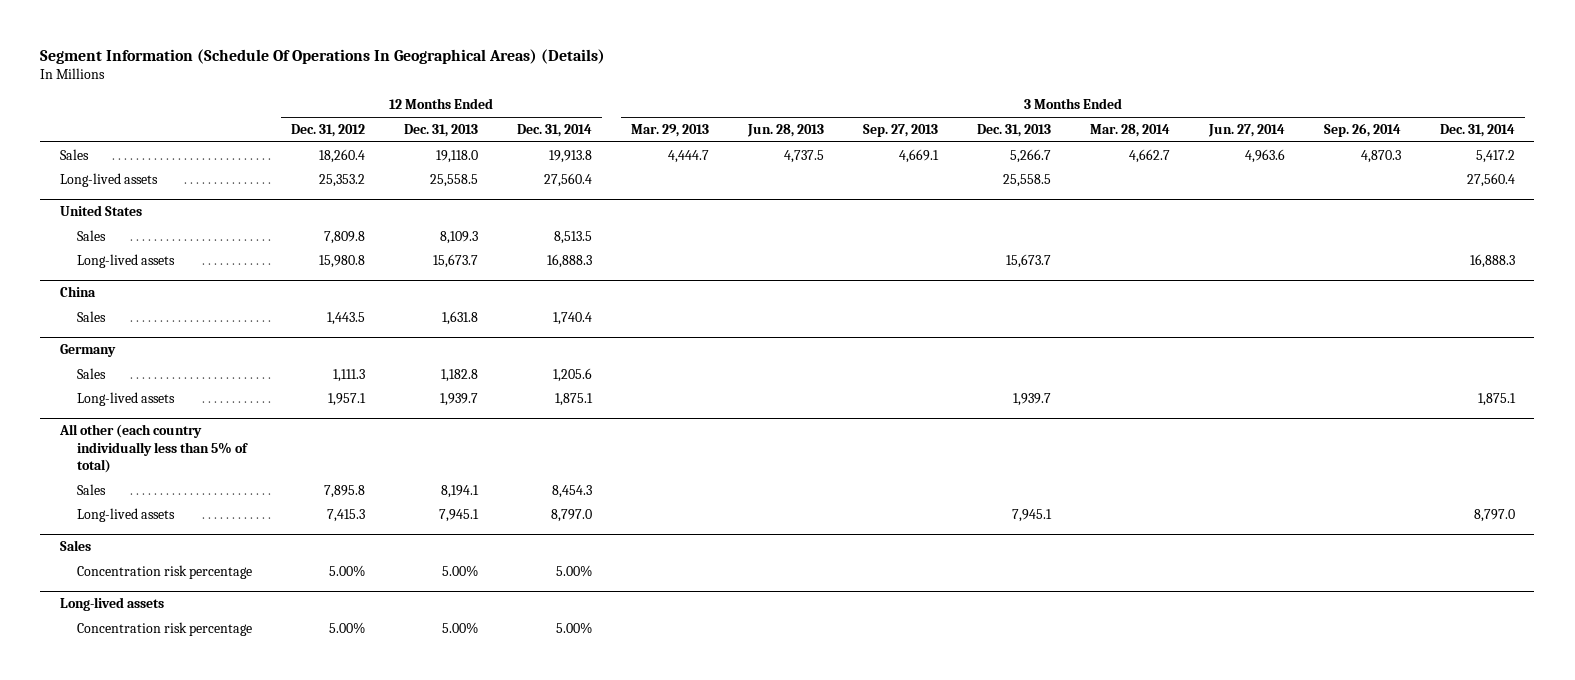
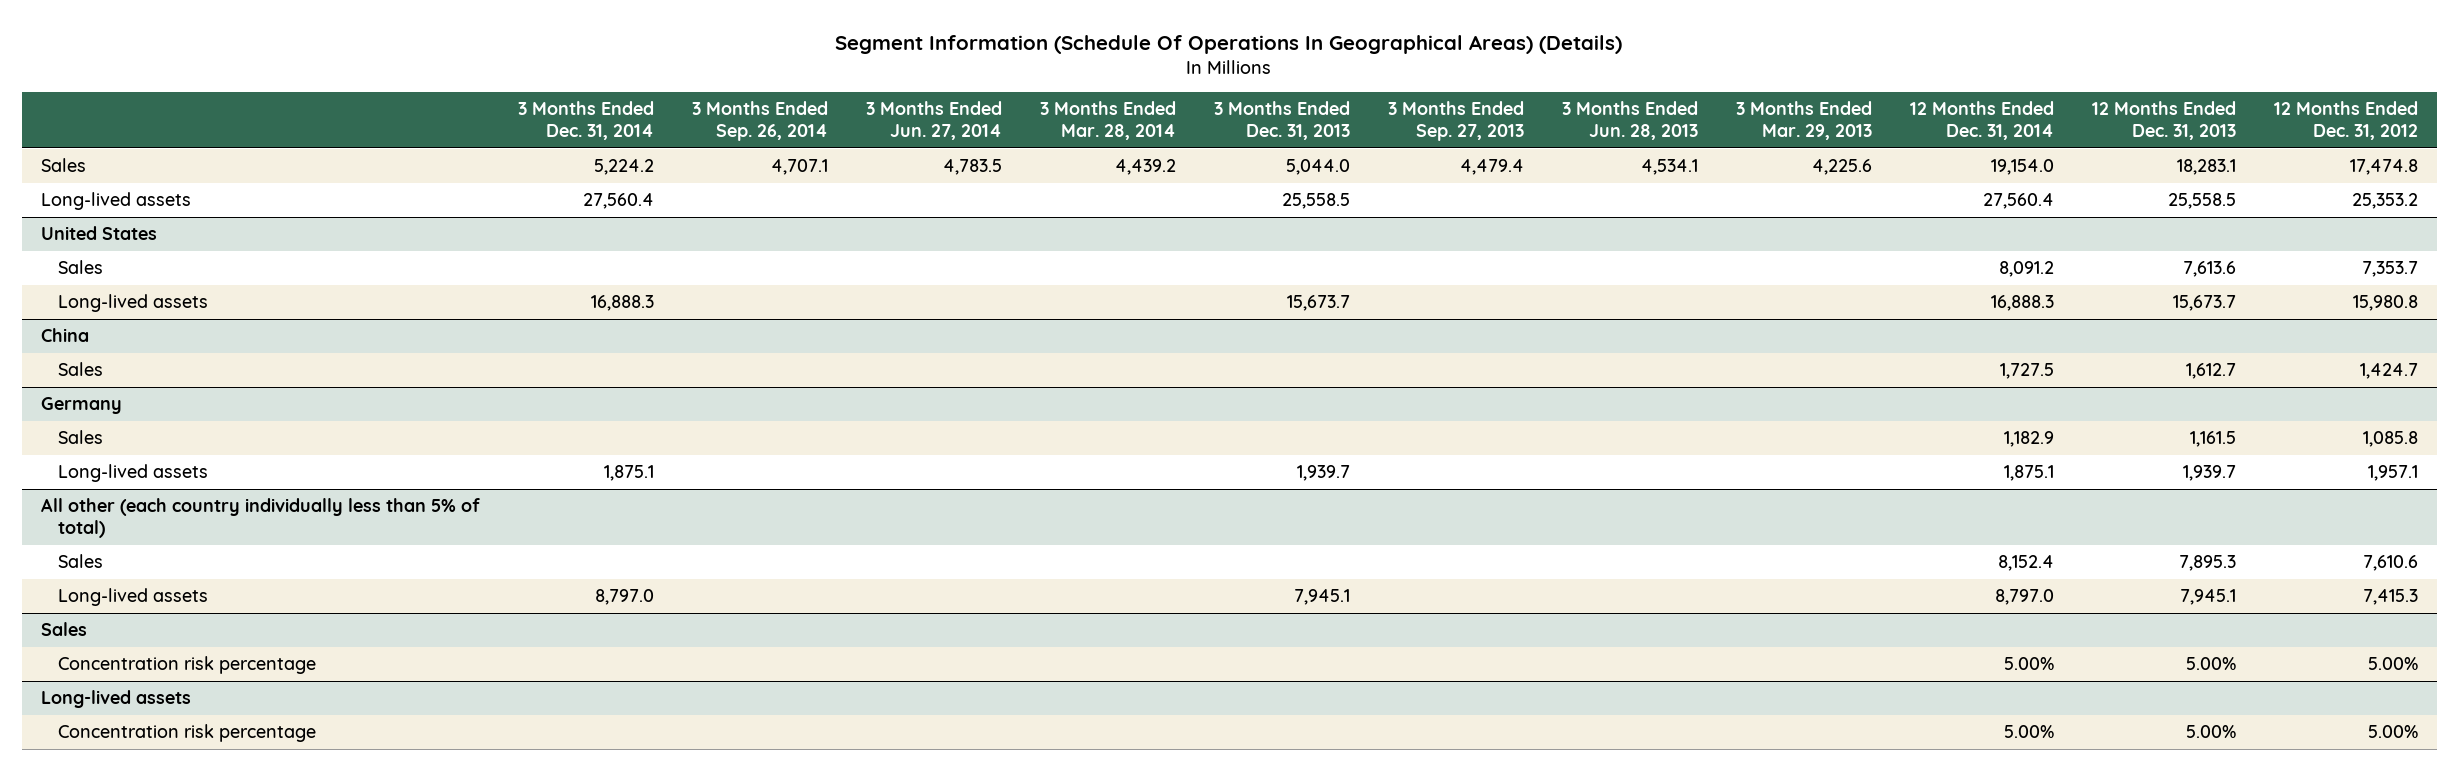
- | 12 Months Ended Dec. 31, 2012 | 12 Months Ended Dec. 31, 2013 | 12 Months Ended Dec. 31, 2014 | 3 Months Ended Mar. 29, 2013 | 3 Months Ended Jun. 28, 2013 | 3 Months Ended Sep. 27, 2013 | 3 Months Ended Dec. 31, 2013 | 3 Months Ended Mar. 28, 2014 | 3 Months Ended Jun. 27, 2014 | 3 Months Ended Sep. 26, 2014 | 3 Months Ended Dec. 31, 2014
+ | 3 Months Ended Dec. 31, 2014 | 3 Months Ended Sep. 26, 2014 | 3 Months Ended Jun. 27, 2014 | 3 Months Ended Mar. 28, 2014 | 3 Months Ended Dec. 31, 2013 | 3 Months Ended Sep. 27, 2013 | 3 Months Ended Jun. 28, 2013 | 3 Months Ended Mar. 29, 2013 | 12 Months Ended Dec. 31, 2014 | 12 Months Ended Dec. 31, 2013 | 12 Months Ended Dec. 31, 2012
- Sales | 18,260.4 | 19,118.0 | 19,913.8 | 4,444.7 | 4,737.5 | 4,669.1 | 5,266.7 | 4,662.7 | 4,963.6 | 4,870.3 | 5,417.2
+ Sales | 5,224.2 | 4,707.1 | 4,783.5 | 4,439.2 | 5,044.0 | 4,479.4 | 4,534.1 | 4,225.6 | 19,154.0 | 18,283.1 | 17,474.8
@ United States
- Sales | 7,809.8 | 8,109.3 | 8,513.5 | | | | | | | |
+ Sales | | | | | | | | | 8,091.2 | 7,613.6 | 7,353.7
@ China
- Sales | 1,443.5 | 1,631.8 | 1,740.4 | | | | | | | |
+ Sales | | | | | | | | | 1,727.5 | 1,612.7 | 1,424.7
@ Germany
- Sales | 1,111.3 | 1,182.8 | 1,205.6 | | | | | | | |
+ Sales | | | | | | | | | 1,182.9 | 1,161.5 | 1,085.8
@ All other (each country individually less than 5% of total)
- Sales | 7,895.8 | 8,194.1 | 8,454.3 | | | | | | | |
+ Sales | | | | | | | | | 8,152.4 | 7,895.3 | 7,610.6

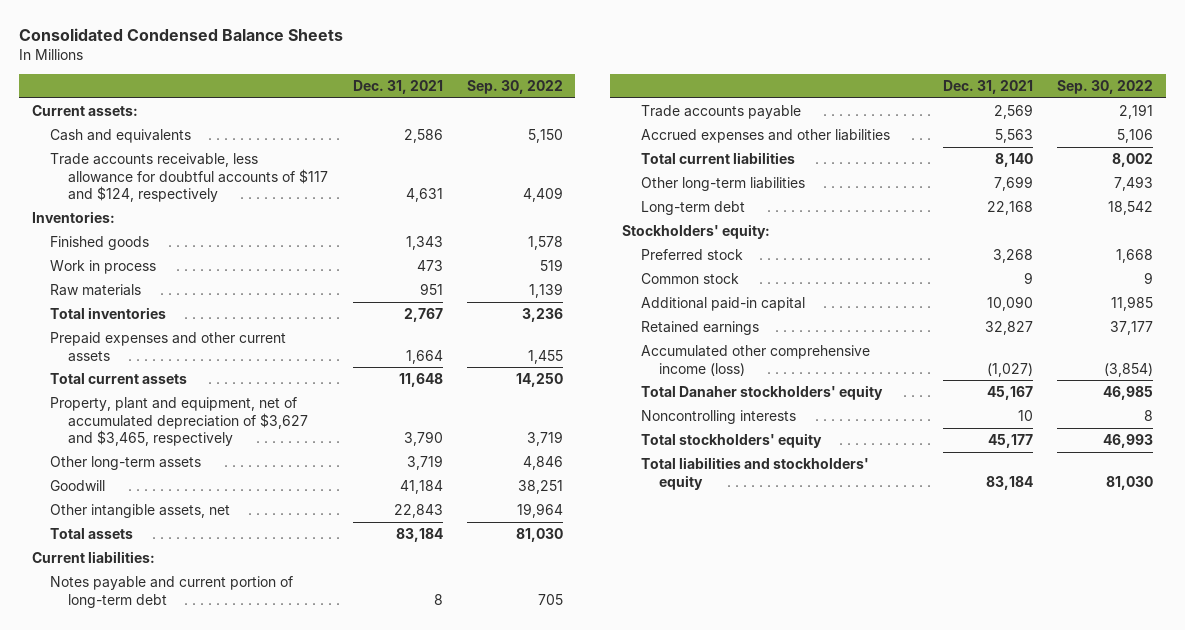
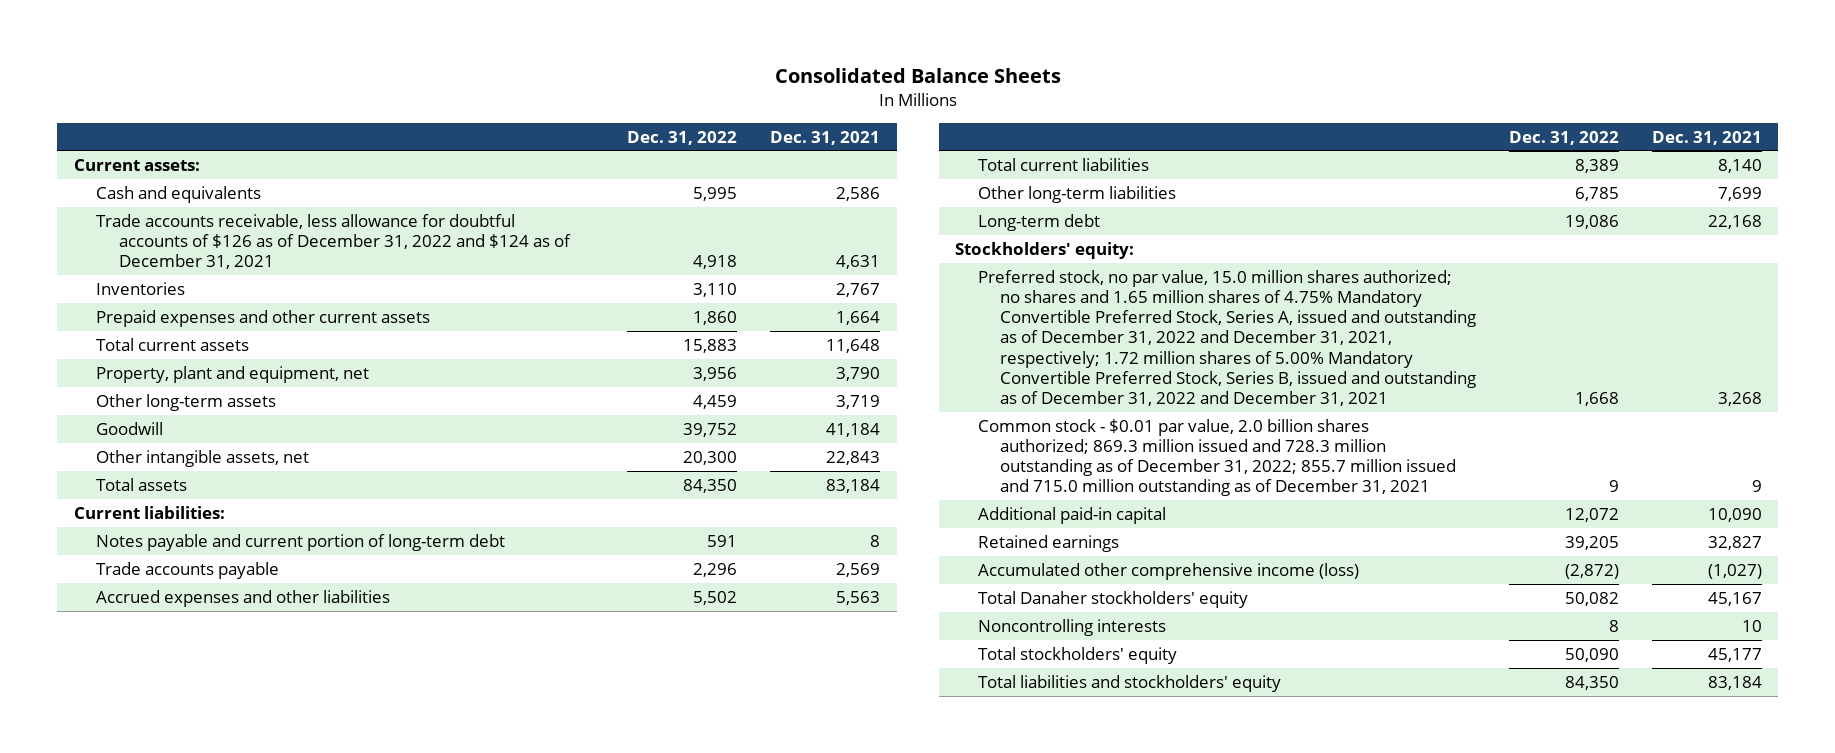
- Consolidated Condensed Balance Sheets
+ Consolidated Balance Sheets
- | Dec. 31, 2021 | Sep. 30, 2022
+ | Dec. 31, 2022 | Dec. 31, 2021
- Trade accounts receivable, less allowance for doubtful accounts of $117 and $124, respectively | 4,631 | 4,409
- Inventories:
- Finished goods | 1,343 | 1,578
- Work in process | 473 | 519
- Raw materials | 951 | 1,139
- Total inventories | 2,767 | 3,236
+ Trade accounts receivable, less allowance for doubtful accounts of $126 as of December 31, 2022 and $124 as of December 31, 2021 | 4,918 | 4,631
+ Inventories | 3,110 | 2,767
- Property, plant and equipment, net of accumulated depreciation of $3,627 and $3,465, respectively | 3,790 | 3,719
+ Property, plant and equipment, net | 3,956 | 3,790
- Preferred stock | 3,268 | 1,668
- Common stock | 9 | 9
+ Preferred stock, no par value, 15.0 million shares authorized; no shares and 1.65 million shares of 4.75% Mandatory Convertible Preferred Stock, Series A, issued and outstanding as of December 31, 2022 and December 31, 2021, respectively; 1.72 million shares of 5.00% Mandatory Convertible Preferred Stock, Series B, issued and outstanding as of December 31, 2022 and December 31, 2021 | 1,668 | 3,268
+ Common stock - $0.01 par value, 2.0 billion shares authorized; 869.3 million issued and 728.3 million outstanding as of December 31, 2022; 855.7 million issued and 715.0 million outstanding as of December 31, 2021 | 9 | 9

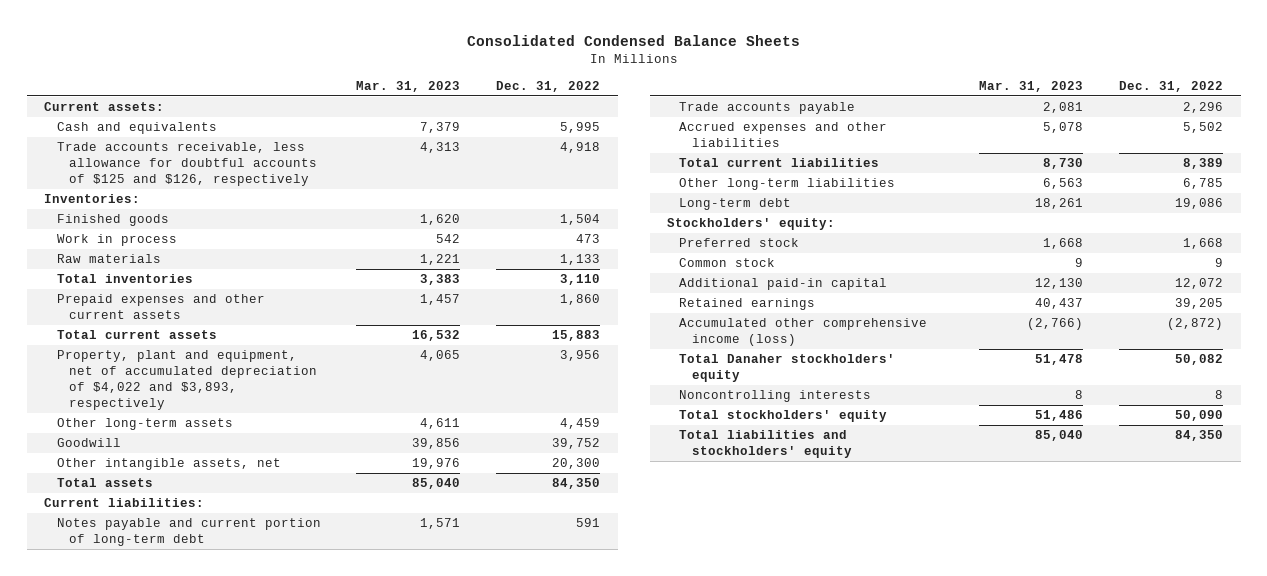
- Consolidated Balance Sheets
+ Consolidated Condensed Balance Sheets
- | Dec. 31, 2022 | Dec. 31, 2021
+ | Mar. 31, 2023 | Dec. 31, 2022
- Trade accounts receivable, less allowance for doubtful accounts of $126 as of December 31, 2022 and $124 as of December 31, 2021 | 4,918 | 4,631
- Inventories | 3,110 | 2,767
+ Trade accounts receivable, less allowance for doubtful accounts of $125 and $126, respectively | 4,313 | 4,918
+ Inventories:
+ Finished goods | 1,620 | 1,504
+ Work in process | 542 | 473
+ Raw materials | 1,221 | 1,133
+ Total inventories | 3,383 | 3,110
- Property, plant and equipment, net | 3,956 | 3,790
+ Property, plant and equipment, net of accumulated depreciation of $4,022 and $3,893, respectively | 4,065 | 3,956
- Preferred stock, no par value, 15.0 million shares authorized; no shares and 1.65 million shares of 4.75% Mandatory Convertible Preferred Stock, Series A, issued and outstanding as of December 31, 2022 and December 31, 2021, respectively; 1.72 million shares of 5.00% Mandatory Convertible Preferred Stock, Series B, issued and outstanding as of December 31, 2022 and December 31, 2021 | 1,668 | 3,268
- Common stock - $0.01 par value, 2.0 billion shares authorized; 869.3 million issued and 728.3 million outstanding as of December 31, 2022; 855.7 million issued and 715.0 million outstanding as of December 31, 2021 | 9 | 9
+ Preferred stock | 1,668 | 1,668
+ Common stock | 9 | 9

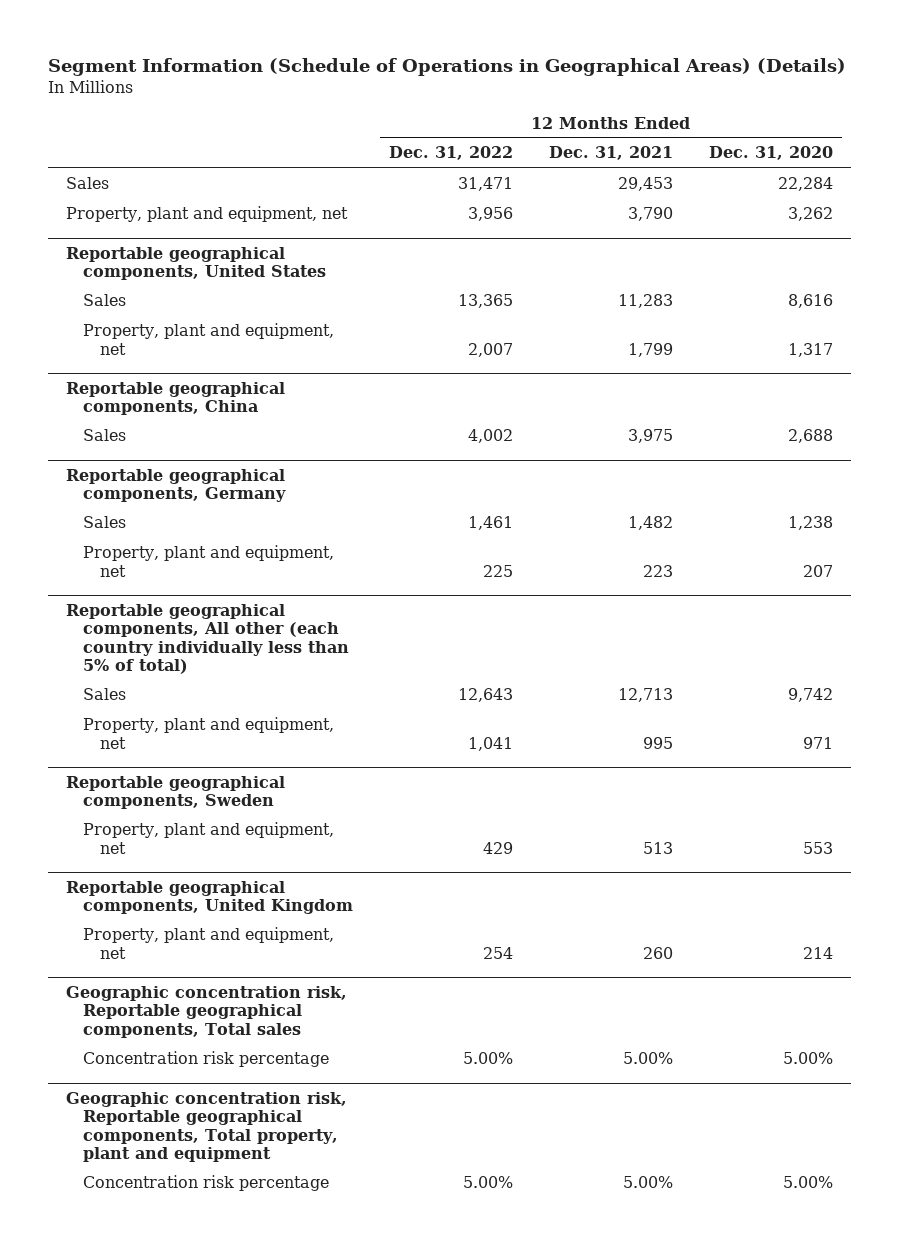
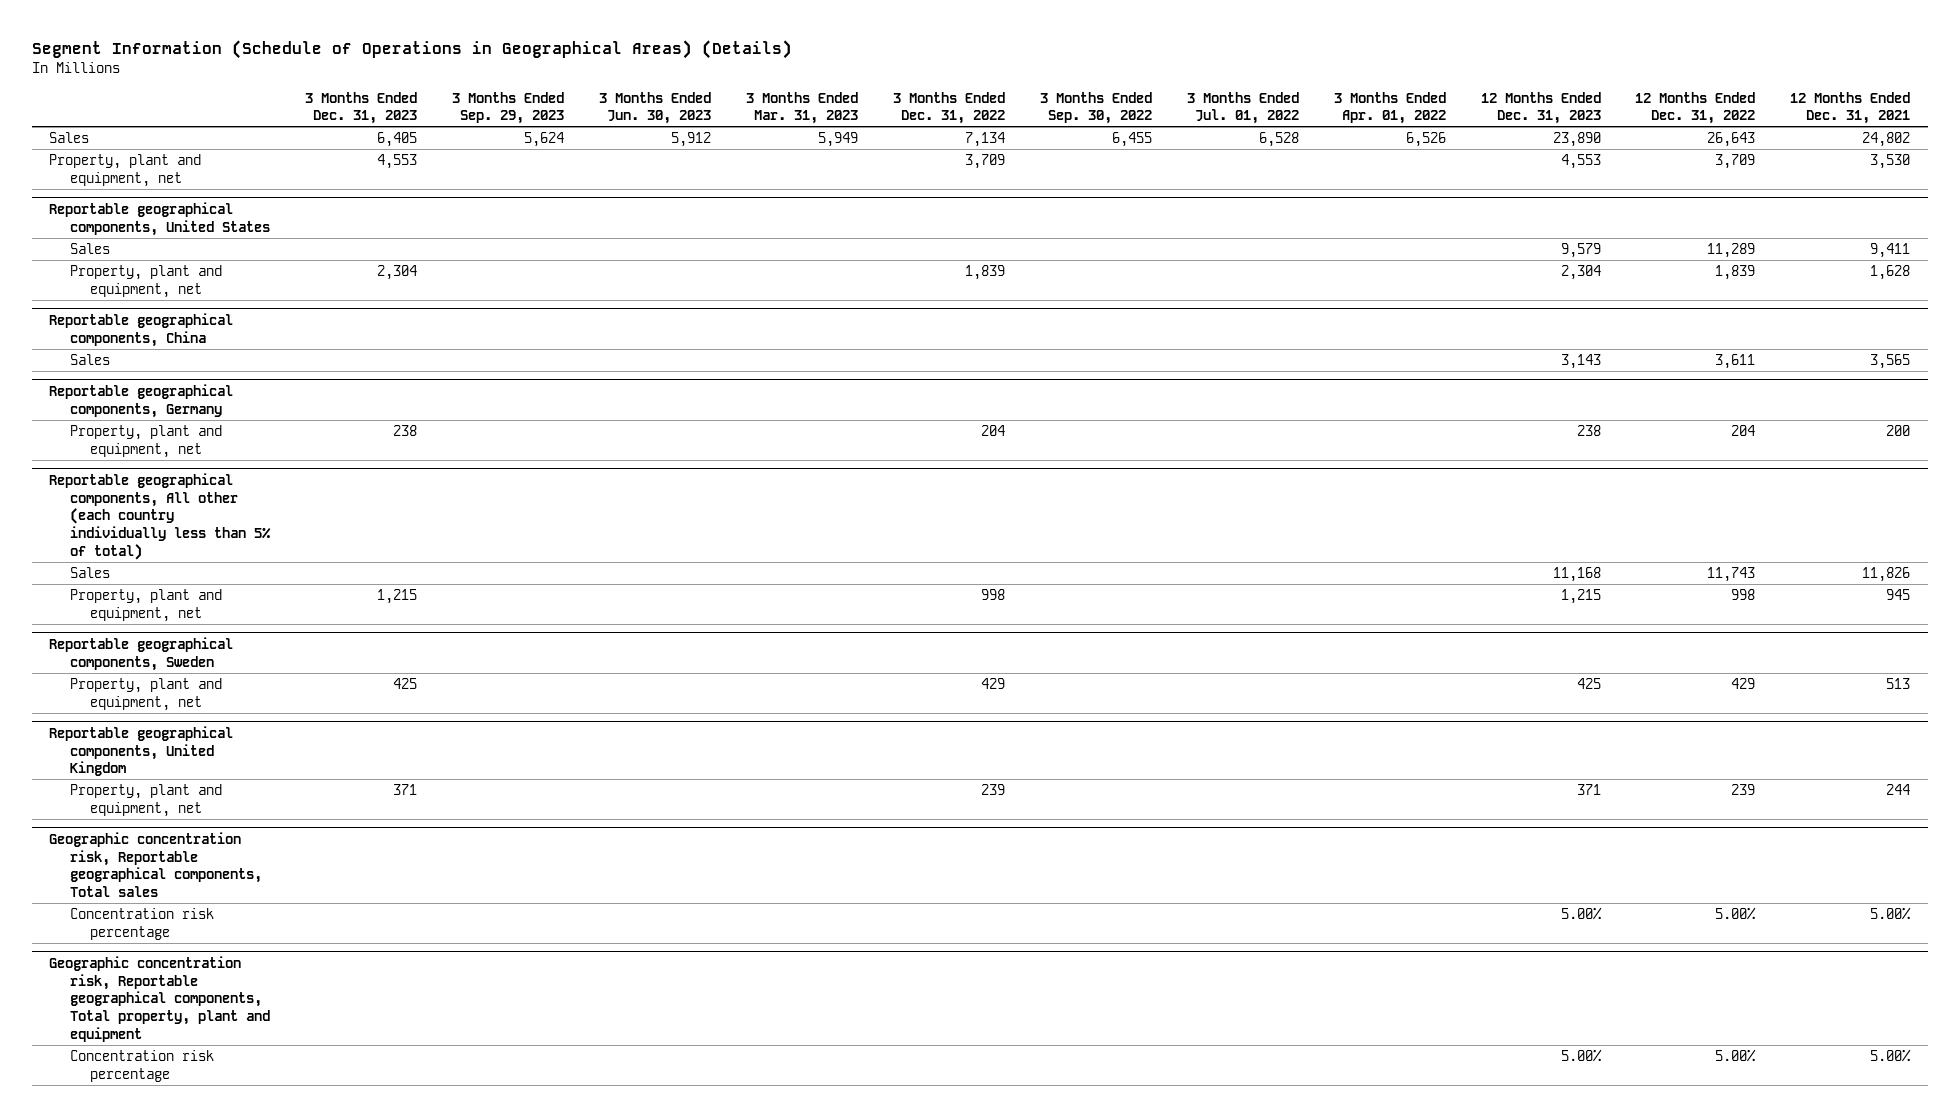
- | 12 Months Ended Dec. 31, 2022 | 12 Months Ended Dec. 31, 2021 | 12 Months Ended Dec. 31, 2020
+ | 3 Months Ended Dec. 31, 2023 | 3 Months Ended Sep. 29, 2023 | 3 Months Ended Jun. 30, 2023 | 3 Months Ended Mar. 31, 2023 | 3 Months Ended Dec. 31, 2022 | 3 Months Ended Sep. 30, 2022 | 3 Months Ended Jul. 01, 2022 | 3 Months Ended Apr. 01, 2022 | 12 Months Ended Dec. 31, 2023 | 12 Months Ended Dec. 31, 2022 | 12 Months Ended Dec. 31, 2021
- Sales | 31,471 | 29,453 | 22,284
- Property, plant and equipment, net | 3,956 | 3,790 | 3,262
+ Sales | 6,405 | 5,624 | 5,912 | 5,949 | 7,134 | 6,455 | 6,528 | 6,526 | 23,890 | 26,643 | 24,802
+ Property, plant and equipment, net | 4,553 | | | | 3,709 | | | | 4,553 | 3,709 | 3,530
@ Reportable geographical components, United States
- Sales | 13,365 | 11,283 | 8,616
- Property, plant and equipment, net | 2,007 | 1,799 | 1,317
+ Sales | | | | | | | | | 9,579 | 11,289 | 9,411
+ Property, plant and equipment, net | 2,304 | | | | 1,839 | | | | 2,304 | 1,839 | 1,628
@ Reportable geographical components, China
- Sales | 4,002 | 3,975 | 2,688
+ Sales | | | | | | | | | 3,143 | 3,611 | 3,565
@ Reportable geographical components, Germany
- Sales | 1,461 | 1,482 | 1,238
- Property, plant and equipment, net | 225 | 223 | 207
+ Property, plant and equipment, net | 238 | | | | 204 | | | | 238 | 204 | 200
@ Reportable geographical components, All other (each country individually less than 5% of total)
- Sales | 12,643 | 12,713 | 9,742
- Property, plant and equipment, net | 1,041 | 995 | 971
+ Sales | | | | | | | | | 11,168 | 11,743 | 11,826
+ Property, plant and equipment, net | 1,215 | | | | 998 | | | | 1,215 | 998 | 945
@ Reportable geographical components, United Kingdom
- Property, plant and equipment, net | 254 | 260 | 214
+ Property, plant and equipment, net | 371 | | | | 239 | | | | 371 | 239 | 244

